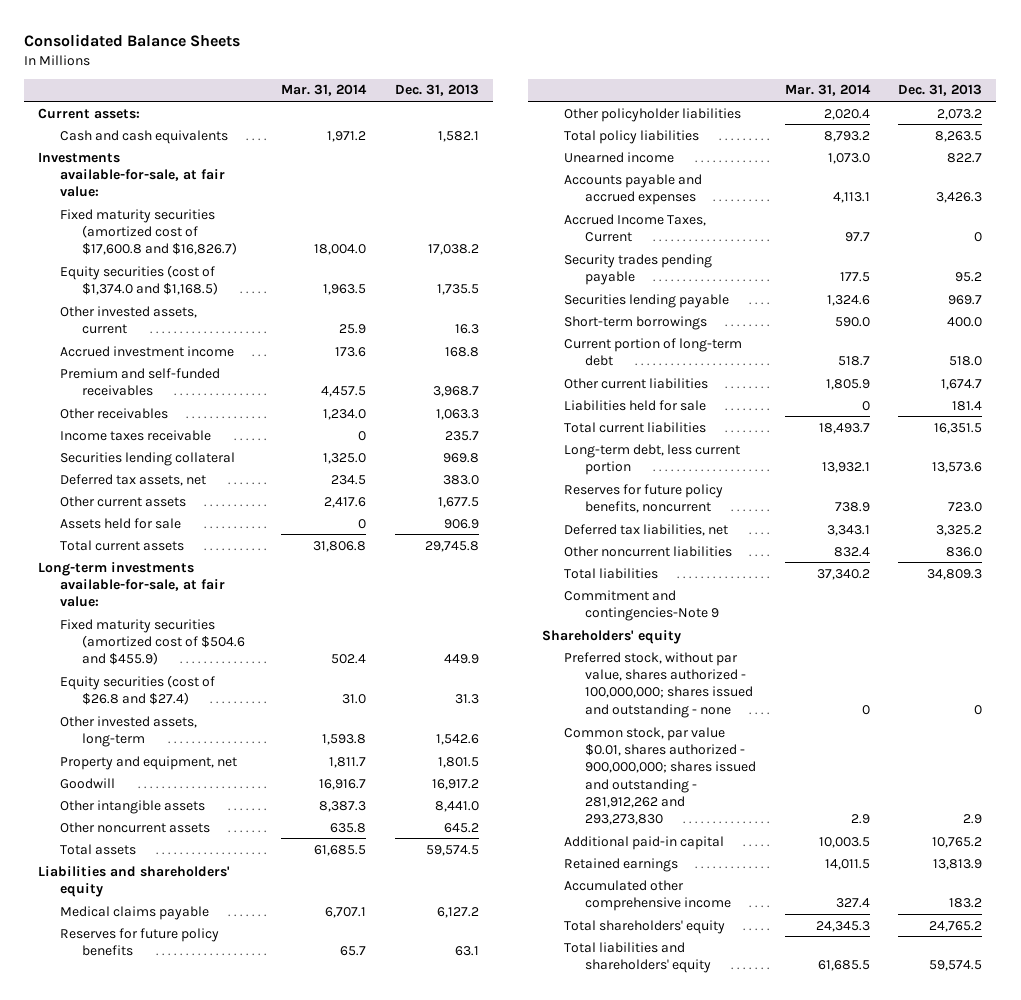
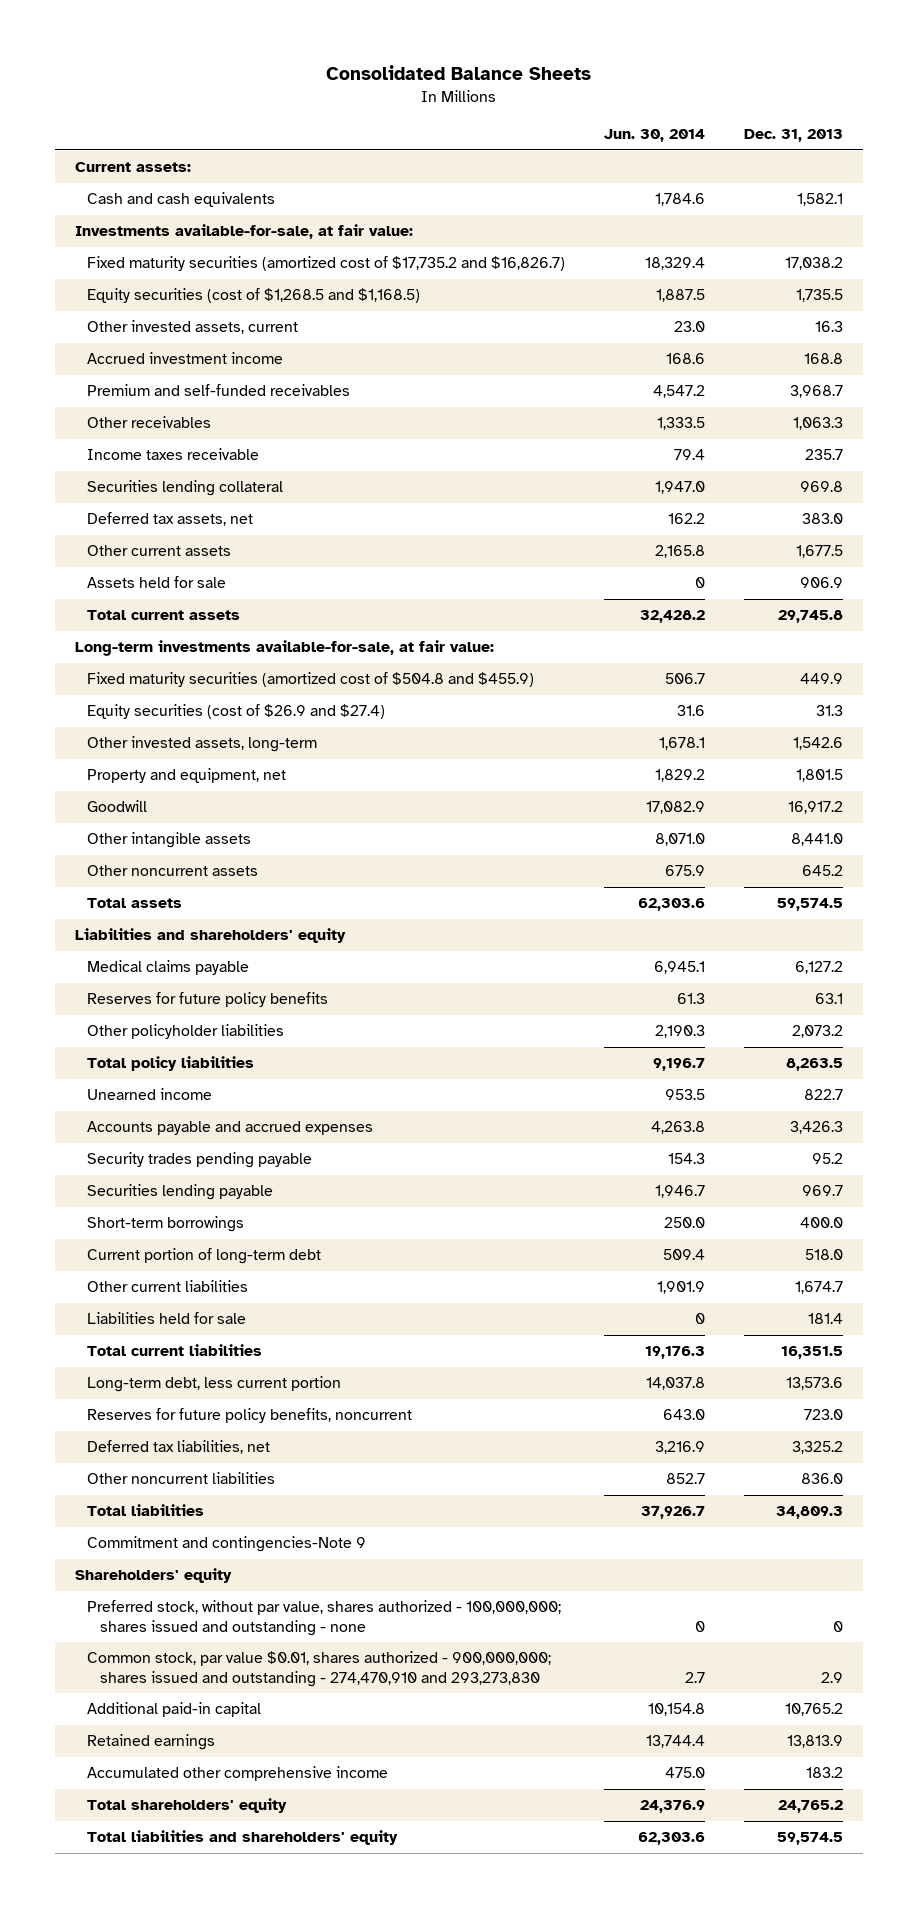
- | Mar. 31, 2014 | Dec. 31, 2013
+ | Jun. 30, 2014 | Dec. 31, 2013
- Fixed maturity securities (amortized cost of $17,600.8 and $16,826.7) | 18,004.0 | 17,038.2
- Equity securities (cost of $1,374.0 and $1,168.5) | 1,963.5 | 1,735.5
+ Fixed maturity securities (amortized cost of $17,735.2 and $16,826.7) | 18,329.4 | 17,038.2
+ Equity securities (cost of $1,268.5 and $1,168.5) | 1,887.5 | 1,735.5
- Fixed maturity securities (amortized cost of $504.6 and $455.9) | 502.4 | 449.9
- Equity securities (cost of $26.8 and $27.4) | 31.0 | 31.3
+ Fixed maturity securities (amortized cost of $504.8 and $455.9) | 506.7 | 449.9
+ Equity securities (cost of $26.9 and $27.4) | 31.6 | 31.3
- Accrued Income Taxes, Current | 97.7 | 0
- Common stock, par value $0.01, shares authorized - 900,000,000; shares issued and outstanding - 281,912,262 and 293,273,830 | 2.9 | 2.9
+ Common stock, par value $0.01, shares authorized - 900,000,000; shares issued and outstanding - 274,470,910 and 293,273,830 | 2.7 | 2.9

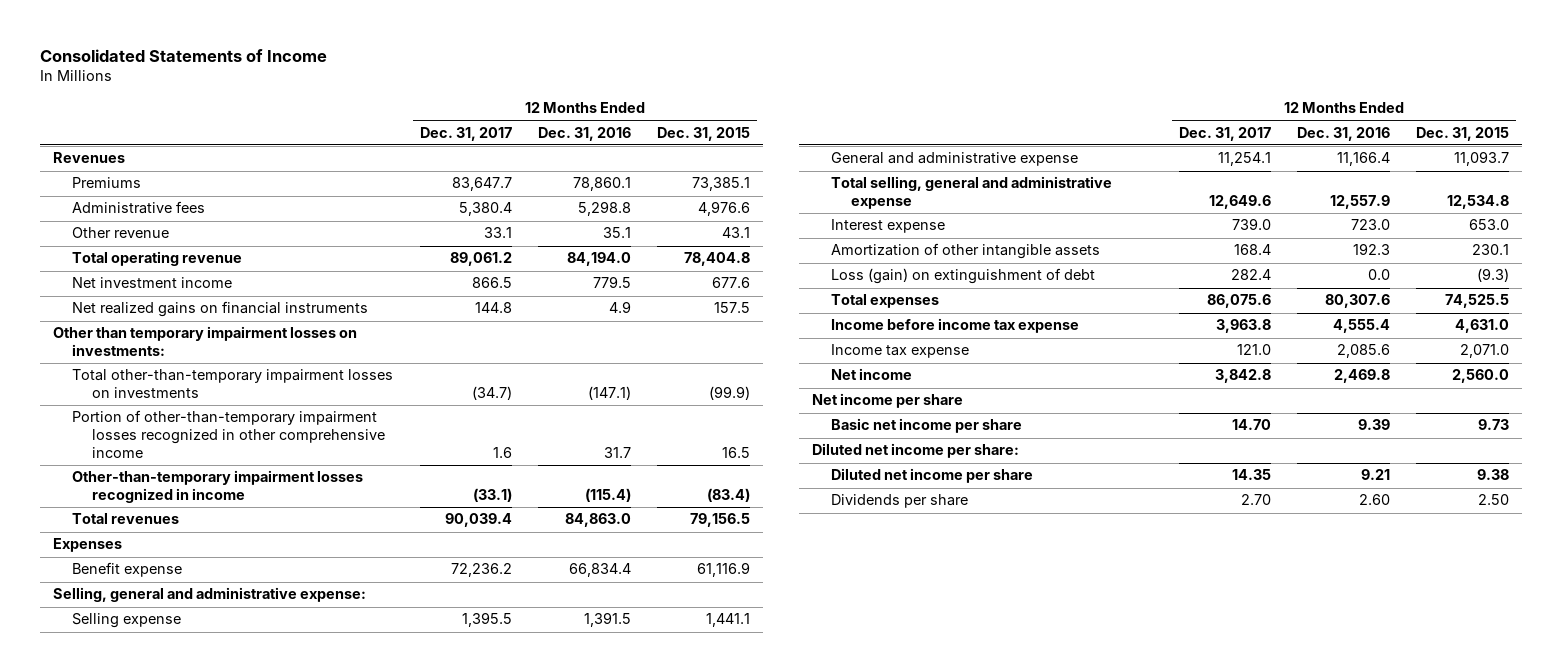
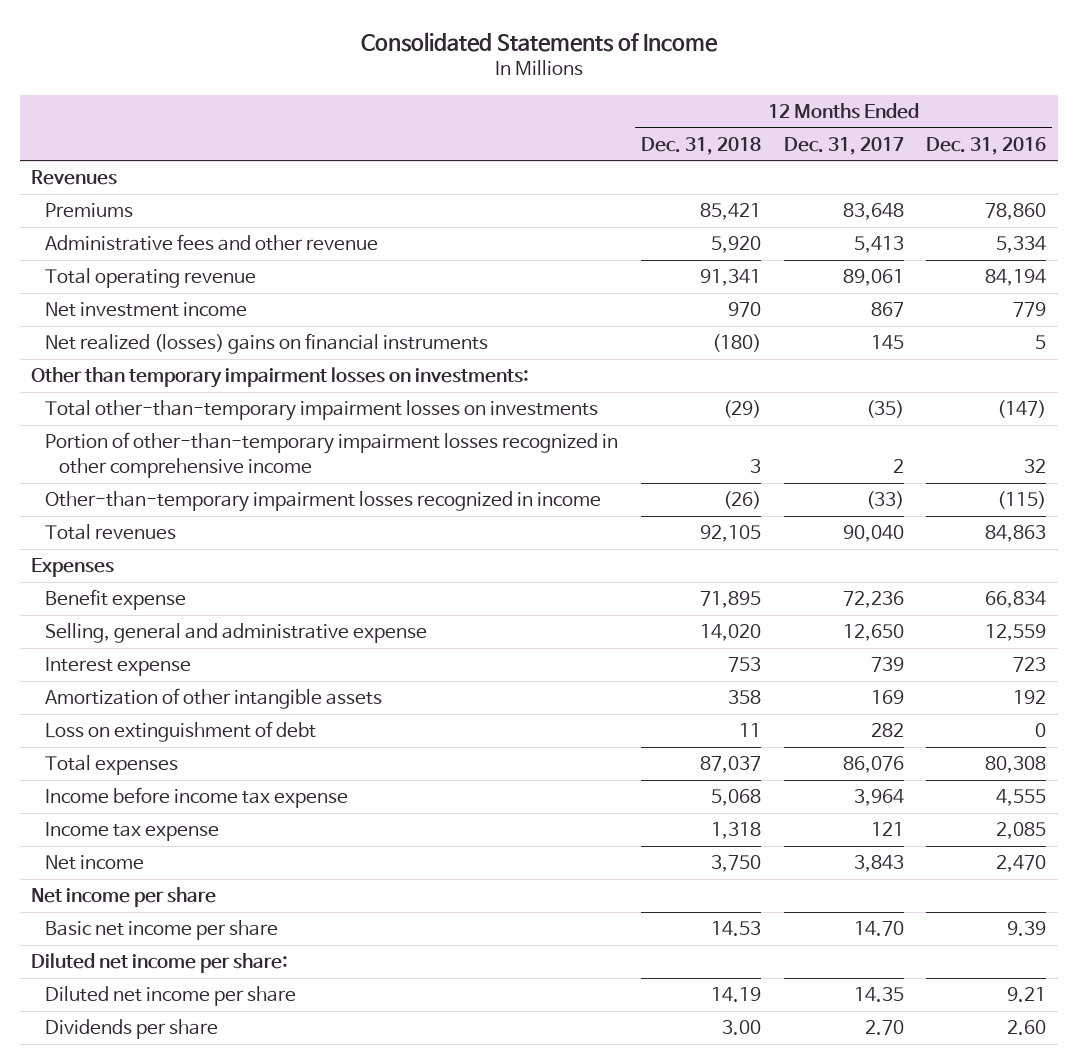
- | 12 Months Ended Dec. 31, 2017 | 12 Months Ended Dec. 31, 2016 | 12 Months Ended Dec. 31, 2015
+ | 12 Months Ended Dec. 31, 2018 | 12 Months Ended Dec. 31, 2017 | 12 Months Ended Dec. 31, 2016
- Premiums | 83,647.7 | 78,860.1 | 73,385.1
- Administrative fees | 5,380.4 | 5,298.8 | 4,976.6
- Other revenue | 33.1 | 35.1 | 43.1
- Total operating revenue | 89,061.2 | 84,194.0 | 78,404.8
- Net investment income | 866.5 | 779.5 | 677.6
- Net realized gains on financial instruments | 144.8 | 4.9 | 157.5
+ Premiums | 85,421 | 83,648 | 78,860
+ Administrative fees and other revenue | 5,920 | 5,413 | 5,334
+ Total operating revenue | 91,341 | 89,061 | 84,194
+ Net investment income | 970 | 867 | 779
+ Net realized (losses) gains on financial instruments | (180) | 145 | 5
- Total other-than-temporary impairment losses on investments | (34.7) | (147.1) | (99.9)
- Portion of other-than-temporary impairment losses recognized in other comprehensive income | 1.6 | 31.7 | 16.5
- Other-than-temporary impairment losses recognized in income | (33.1) | (115.4) | (83.4)
- Total revenues | 90,039.4 | 84,863.0 | 79,156.5
+ Total other-than-temporary impairment losses on investments | (29) | (35) | (147)
+ Portion of other-than-temporary impairment losses recognized in other comprehensive income | 3 | 2 | 32
+ Other-than-temporary impairment losses recognized in income | (26) | (33) | (115)
+ Total revenues | 92,105 | 90,040 | 84,863
- Benefit expense | 72,236.2 | 66,834.4 | 61,116.9
- Selling, general and administrative expense:
- Selling expense | 1,395.5 | 1,391.5 | 1,441.1
- General and administrative expense | 11,254.1 | 11,166.4 | 11,093.7
- Total selling, general and administrative expense | 12,649.6 | 12,557.9 | 12,534.8
- Interest expense | 739.0 | 723.0 | 653.0
- Amortization of other intangible assets | 168.4 | 192.3 | 230.1
- Loss (gain) on extinguishment of debt | 282.4 | 0.0 | (9.3)
- Total expenses | 86,075.6 | 80,307.6 | 74,525.5
- Income before income tax expense | 3,963.8 | 4,555.4 | 4,631.0
- Income tax expense | 121.0 | 2,085.6 | 2,071.0
- Net income | 3,842.8 | 2,469.8 | 2,560.0
+ Benefit expense | 71,895 | 72,236 | 66,834
+ Selling, general and administrative expense | 14,020 | 12,650 | 12,559
+ Interest expense | 753 | 739 | 723
+ Amortization of other intangible assets | 358 | 169 | 192
+ Loss on extinguishment of debt | 11 | 282 | 0
+ Total expenses | 87,037 | 86,076 | 80,308
+ Income before income tax expense | 5,068 | 3,964 | 4,555
+ Income tax expense | 1,318 | 121 | 2,085
+ Net income | 3,750 | 3,843 | 2,470

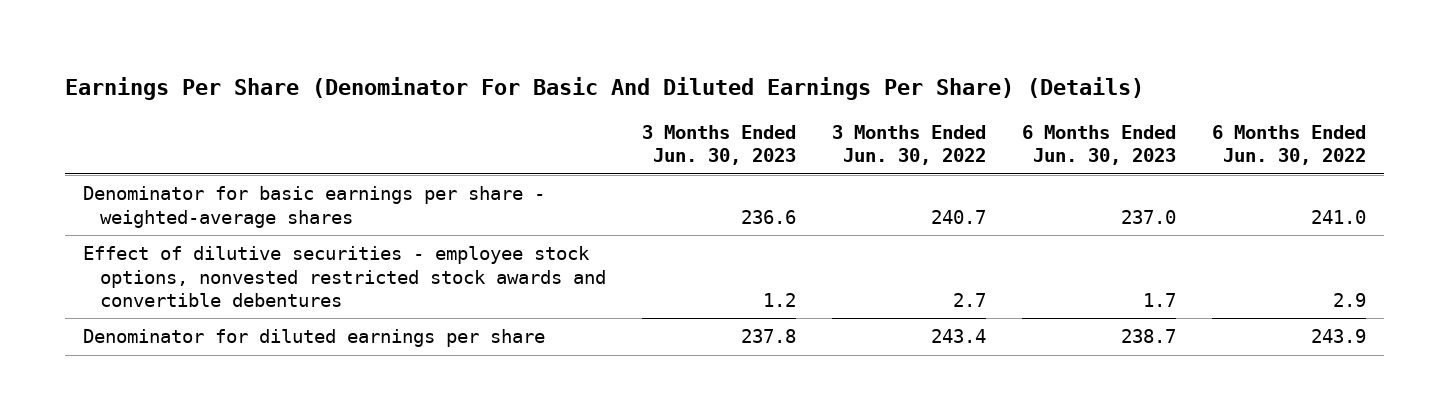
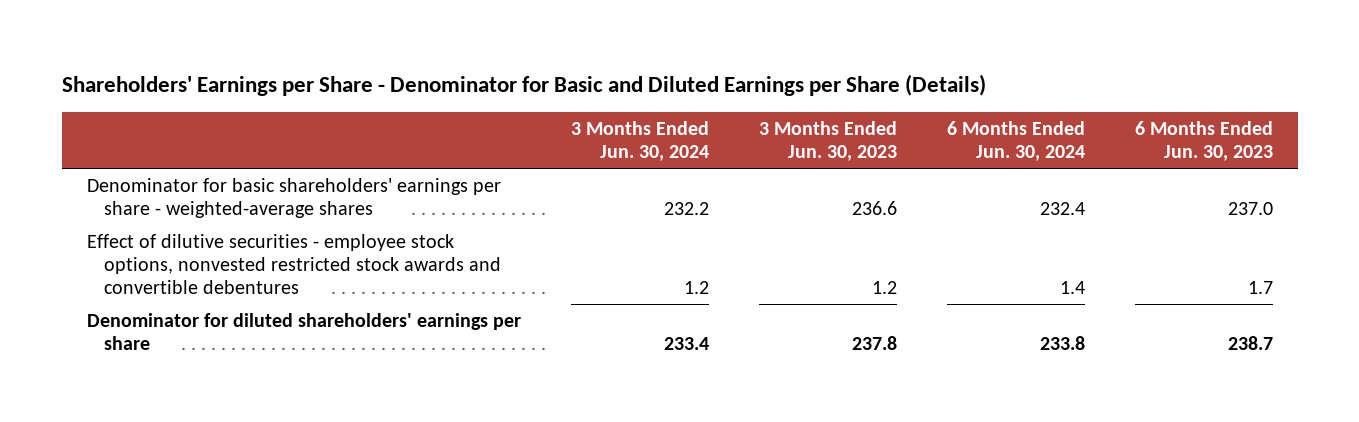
- Earnings Per Share (Denominator For Basic And Diluted Earnings Per Share) (Details)
+ Shareholders' Earnings per Share - Denominator for Basic and Diluted Earnings per Share (Details)
- | 3 Months Ended Jun. 30, 2023 | 3 Months Ended Jun. 30, 2022 | 6 Months Ended Jun. 30, 2023 | 6 Months Ended Jun. 30, 2022
+ | 3 Months Ended Jun. 30, 2024 | 3 Months Ended Jun. 30, 2023 | 6 Months Ended Jun. 30, 2024 | 6 Months Ended Jun. 30, 2023
- Denominator for basic earnings per share - weighted-average shares | 236.6 | 240.7 | 237.0 | 241.0
+ Denominator for basic shareholders' earnings per share - weighted-average shares | 232.2 | 236.6 | 232.4 | 237.0
- Denominator for diluted earnings per share | 237.8 | 243.4 | 238.7 | 243.9
+ Denominator for diluted shareholders' earnings per share | 233.4 | 237.8 | 233.8 | 238.7

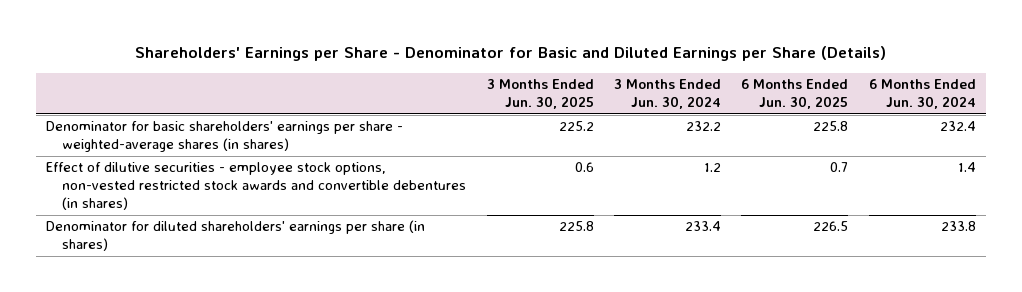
- | 3 Months Ended Jun. 30, 2024 | 3 Months Ended Jun. 30, 2023 | 6 Months Ended Jun. 30, 2024 | 6 Months Ended Jun. 30, 2023
+ | 3 Months Ended Jun. 30, 2025 | 3 Months Ended Jun. 30, 2024 | 6 Months Ended Jun. 30, 2025 | 6 Months Ended Jun. 30, 2024
- Denominator for basic shareholders' earnings per share - weighted-average shares | 232.2 | 236.6 | 232.4 | 237.0
- Effect of dilutive securities - employee stock options, nonvested restricted stock awards and convertible debentures | 1.2 | 1.2 | 1.4 | 1.7
- Denominator for diluted shareholders' earnings per share | 233.4 | 237.8 | 233.8 | 238.7
+ Denominator for basic shareholders' earnings per share - weighted-average shares (in shares) | 225.2 | 232.2 | 225.8 | 232.4
+ Effect of dilutive securities - employee stock options, non-vested restricted stock awards and convertible debentures (in shares) | 0.6 | 1.2 | 0.7 | 1.4
+ Denominator for diluted shareholders' earnings per share (in shares) | 225.8 | 233.4 | 226.5 | 233.8

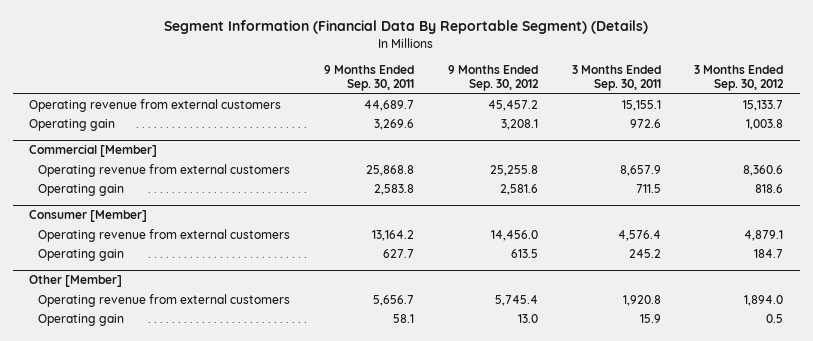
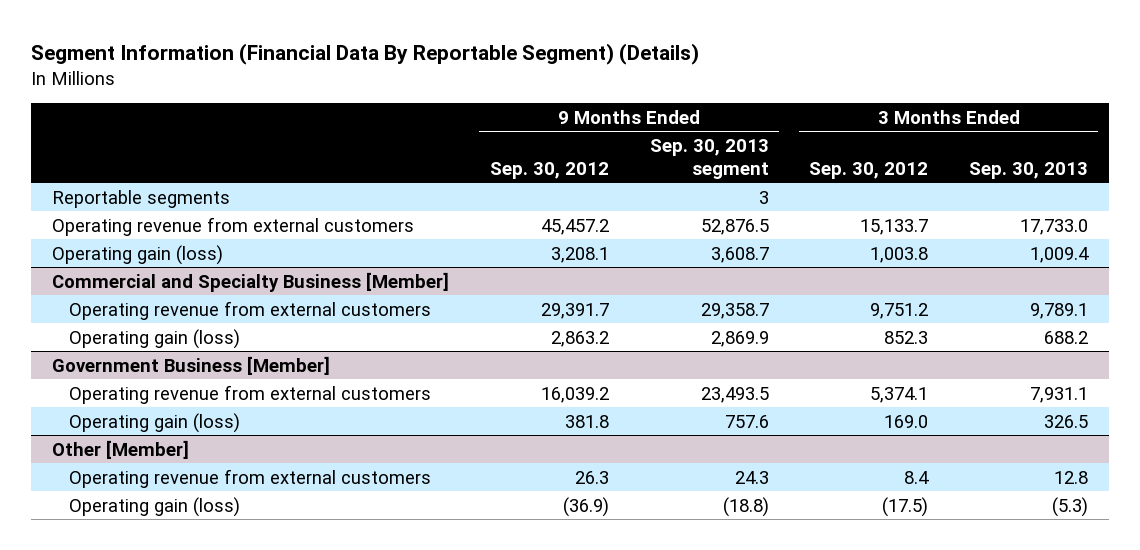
- | 9 Months Ended Sep. 30, 2011 | 9 Months Ended Sep. 30, 2012 | 3 Months Ended Sep. 30, 2011 | 3 Months Ended Sep. 30, 2012
+ | 9 Months Ended Sep. 30, 2012 | 9 Months Ended Sep. 30, 2013 segment | 3 Months Ended Sep. 30, 2012 | 3 Months Ended Sep. 30, 2013
+ Reportable segments | | 3 | |
- Operating gain | 3,269.6 | 3,208.1 | 972.6 | 1,003.8
- Commercial [Member]
- Operating revenue from external customers | 25,868.8 | 25,255.8 | 8,657.9 | 8,360.6
- Operating gain | 2,583.8 | 2,581.6 | 711.5 | 818.6
- Consumer [Member]
- Operating revenue from external customers | 13,164.2 | 14,456.0 | 4,576.4 | 4,879.1
- Operating gain | 627.7 | 613.5 | 245.2 | 184.7
+ Operating gain (loss) | 3,208.1 | 3,608.7 | 1,003.8 | 1,009.4
+ Commercial and Specialty Business [Member]
+ Operating revenue from external customers | 29,391.7 | 29,358.7 | 9,751.2 | 9,789.1
+ Operating gain (loss) | 2,863.2 | 2,869.9 | 852.3 | 688.2
+ Government Business [Member]
+ Operating revenue from external customers | 16,039.2 | 23,493.5 | 5,374.1 | 7,931.1
+ Operating gain (loss) | 381.8 | 757.6 | 169.0 | 326.5
@ Other [Member]
- Operating revenue from external customers | 5,656.7 | 5,745.4 | 1,920.8 | 1,894.0
- Operating gain | 58.1 | 13.0 | 15.9 | 0.5
+ Operating revenue from external customers | 26.3 | 24.3 | 8.4 | 12.8
+ Operating gain (loss) | (36.9) | (18.8) | (17.5) | (5.3)

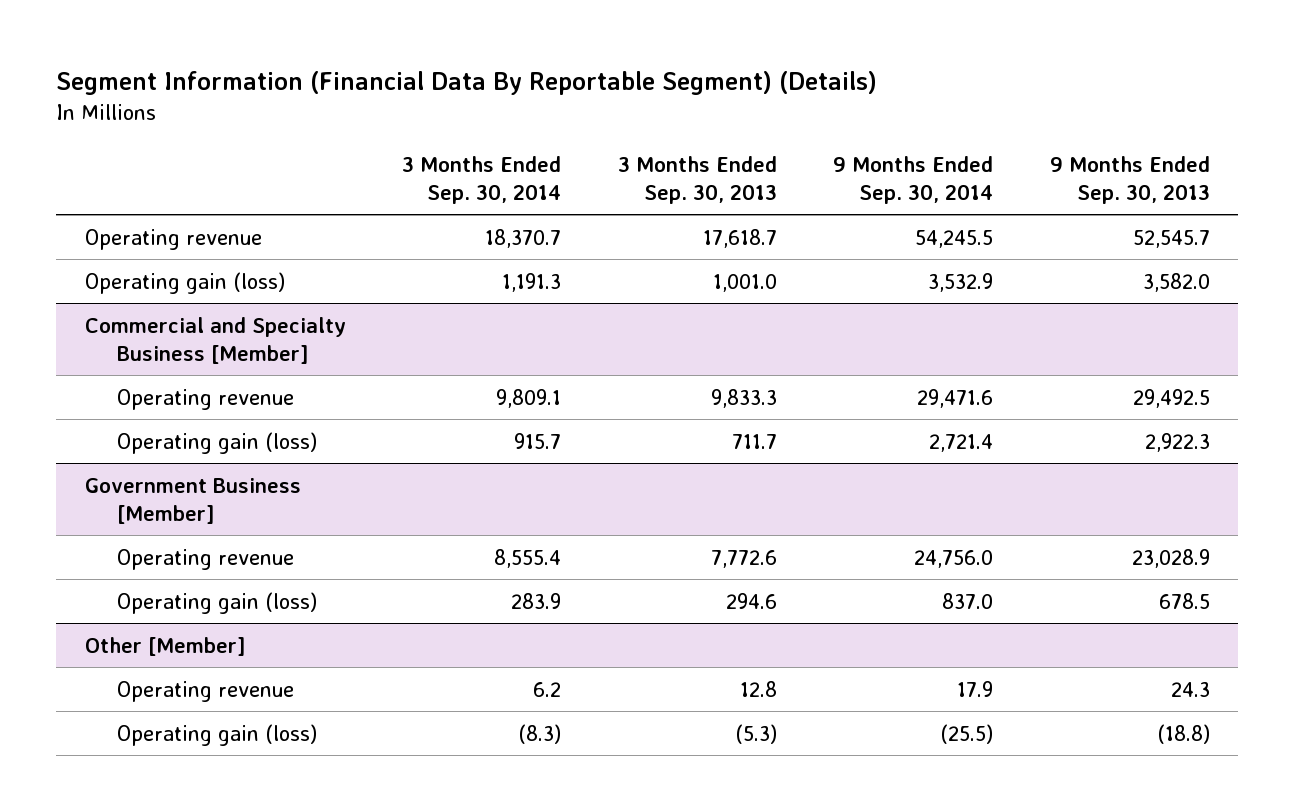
- | 9 Months Ended Sep. 30, 2012 | 9 Months Ended Sep. 30, 2013 segment | 3 Months Ended Sep. 30, 2012 | 3 Months Ended Sep. 30, 2013
+ | 3 Months Ended Sep. 30, 2014 | 3 Months Ended Sep. 30, 2013 | 9 Months Ended Sep. 30, 2014 | 9 Months Ended Sep. 30, 2013
- Reportable segments | | 3 | |
- Operating revenue from external customers | 45,457.2 | 52,876.5 | 15,133.7 | 17,733.0
- Operating gain (loss) | 3,208.1 | 3,608.7 | 1,003.8 | 1,009.4
+ Operating revenue | 18,370.7 | 17,618.7 | 54,245.5 | 52,545.7
+ Operating gain (loss) | 1,191.3 | 1,001.0 | 3,532.9 | 3,582.0
@ Commercial and Specialty Business [Member]
- Operating revenue from external customers | 29,391.7 | 29,358.7 | 9,751.2 | 9,789.1
- Operating gain (loss) | 2,863.2 | 2,869.9 | 852.3 | 688.2
+ Operating revenue | 9,809.1 | 9,833.3 | 29,471.6 | 29,492.5
+ Operating gain (loss) | 915.7 | 711.7 | 2,721.4 | 2,922.3
@ Government Business [Member]
- Operating revenue from external customers | 16,039.2 | 23,493.5 | 5,374.1 | 7,931.1
- Operating gain (loss) | 381.8 | 757.6 | 169.0 | 326.5
+ Operating revenue | 8,555.4 | 7,772.6 | 24,756.0 | 23,028.9
+ Operating gain (loss) | 283.9 | 294.6 | 837.0 | 678.5
@ Other [Member]
- Operating revenue from external customers | 26.3 | 24.3 | 8.4 | 12.8
+ Operating revenue | 6.2 | 12.8 | 17.9 | 24.3

